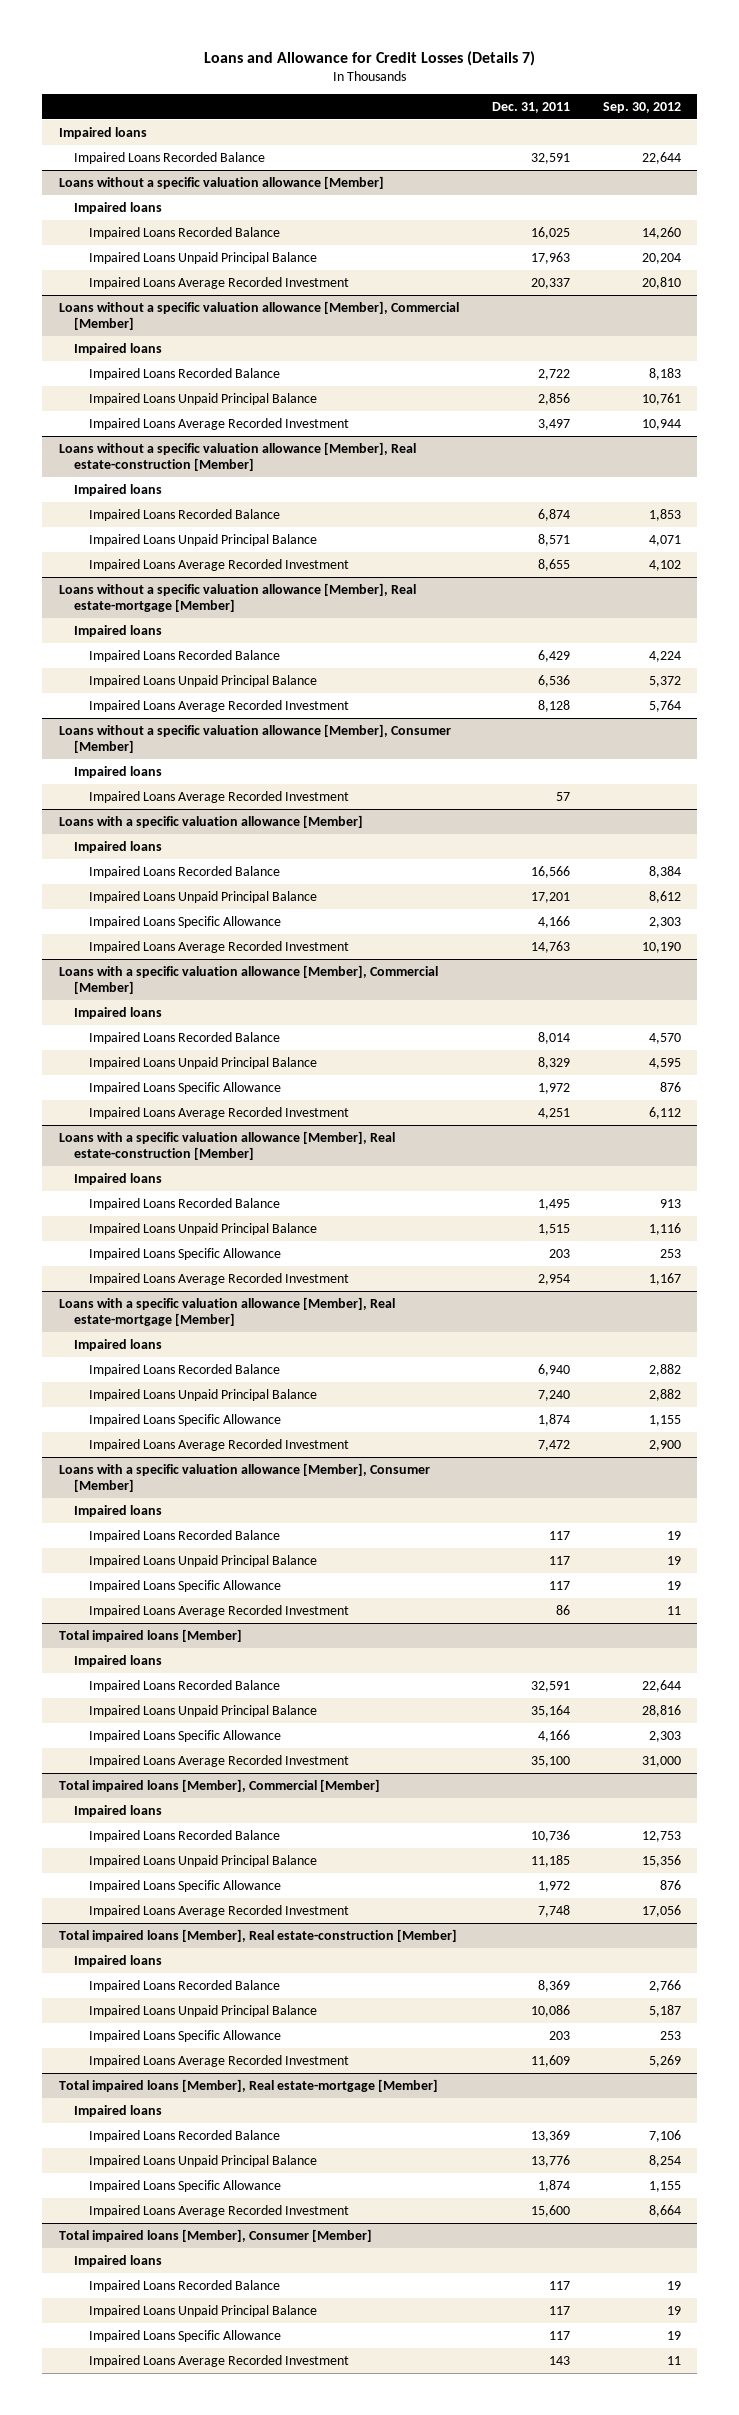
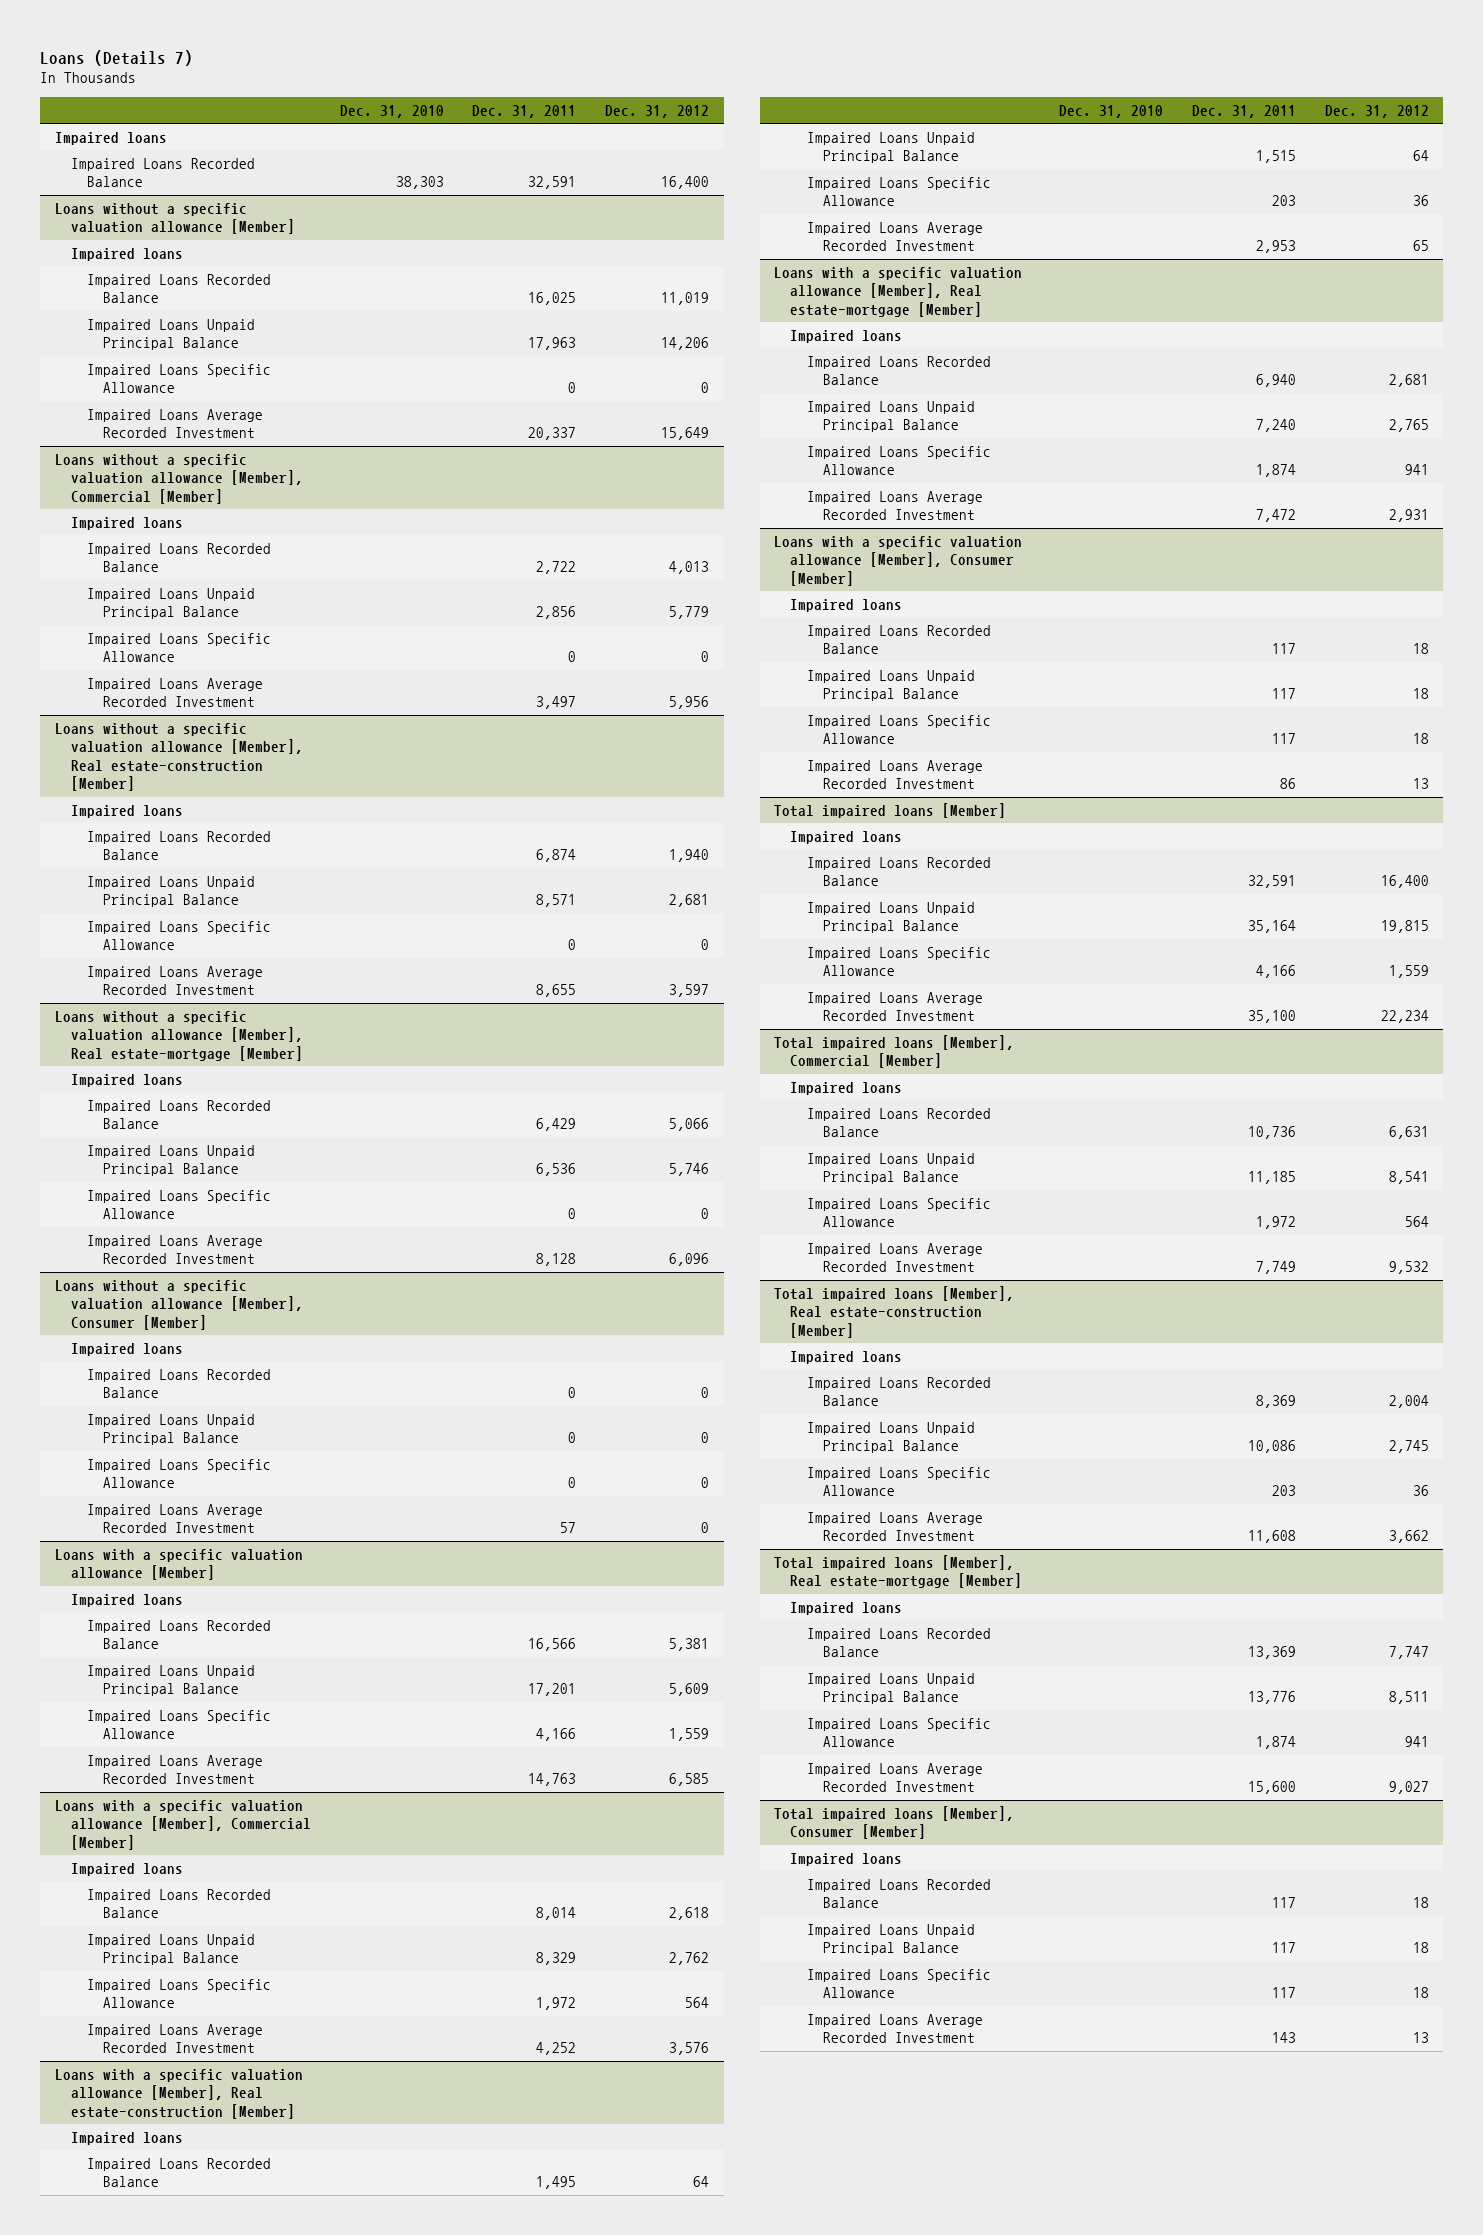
- Loans and Allowance for Credit Losses (Details 7)
+ Loans (Details 7)
- | Dec. 31, 2011 | Sep. 30, 2012
+ | Dec. 31, 2010 | Dec. 31, 2011 | Dec. 31, 2012
@ Loans without a specific valuation allowance [Member]
+ Impaired Loans Specific Allowance | | 0 | 0
@ Loans without a specific valuation allowance [Member], Commercial [Member]
+ Impaired Loans Specific Allowance | | 0 | 0
@ Loans without a specific valuation allowance [Member], Real estate-construction [Member]
+ Impaired Loans Specific Allowance | | 0 | 0
@ Loans without a specific valuation allowance [Member], Real estate-mortgage [Member]
+ Impaired Loans Specific Allowance | | 0 | 0
@ Loans without a specific valuation allowance [Member], Consumer [Member]
+ Impaired Loans Recorded Balance | | 0 | 0
+ Impaired Loans Unpaid Principal Balance | | 0 | 0
+ Impaired Loans Specific Allowance | | 0 | 0
@ Loans with a specific valuation allowance [Member], Commercial [Member]
- Impaired Loans Average Recorded Investment | 4,251 | 6,112
+ Impaired Loans Average Recorded Investment | | 4,252 | 3,576
@ Loans with a specific valuation allowance [Member], Real estate-construction [Member]
- Impaired Loans Average Recorded Investment | 2,954 | 1,167
+ Impaired Loans Average Recorded Investment | | 2,953 | 65
@ Total impaired loans [Member], Commercial [Member]
- Impaired Loans Average Recorded Investment | 7,748 | 17,056
+ Impaired Loans Average Recorded Investment | | 7,749 | 9,532
@ Total impaired loans [Member], Real estate-construction [Member]
- Impaired Loans Average Recorded Investment | 11,609 | 5,269
+ Impaired Loans Average Recorded Investment | | 11,608 | 3,662

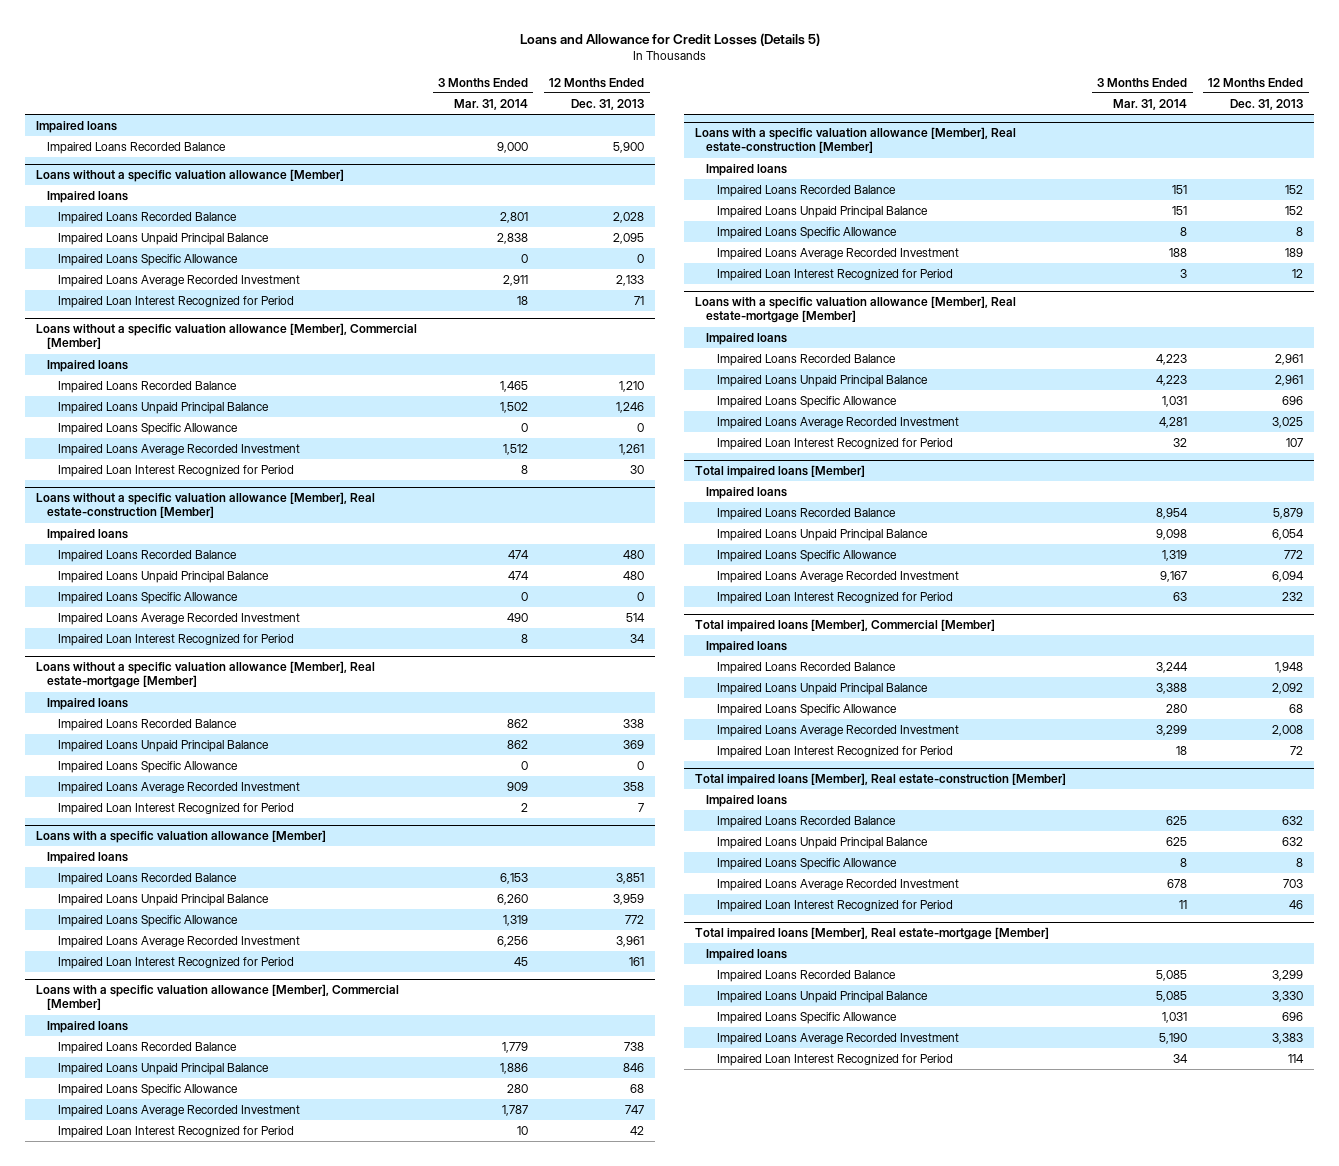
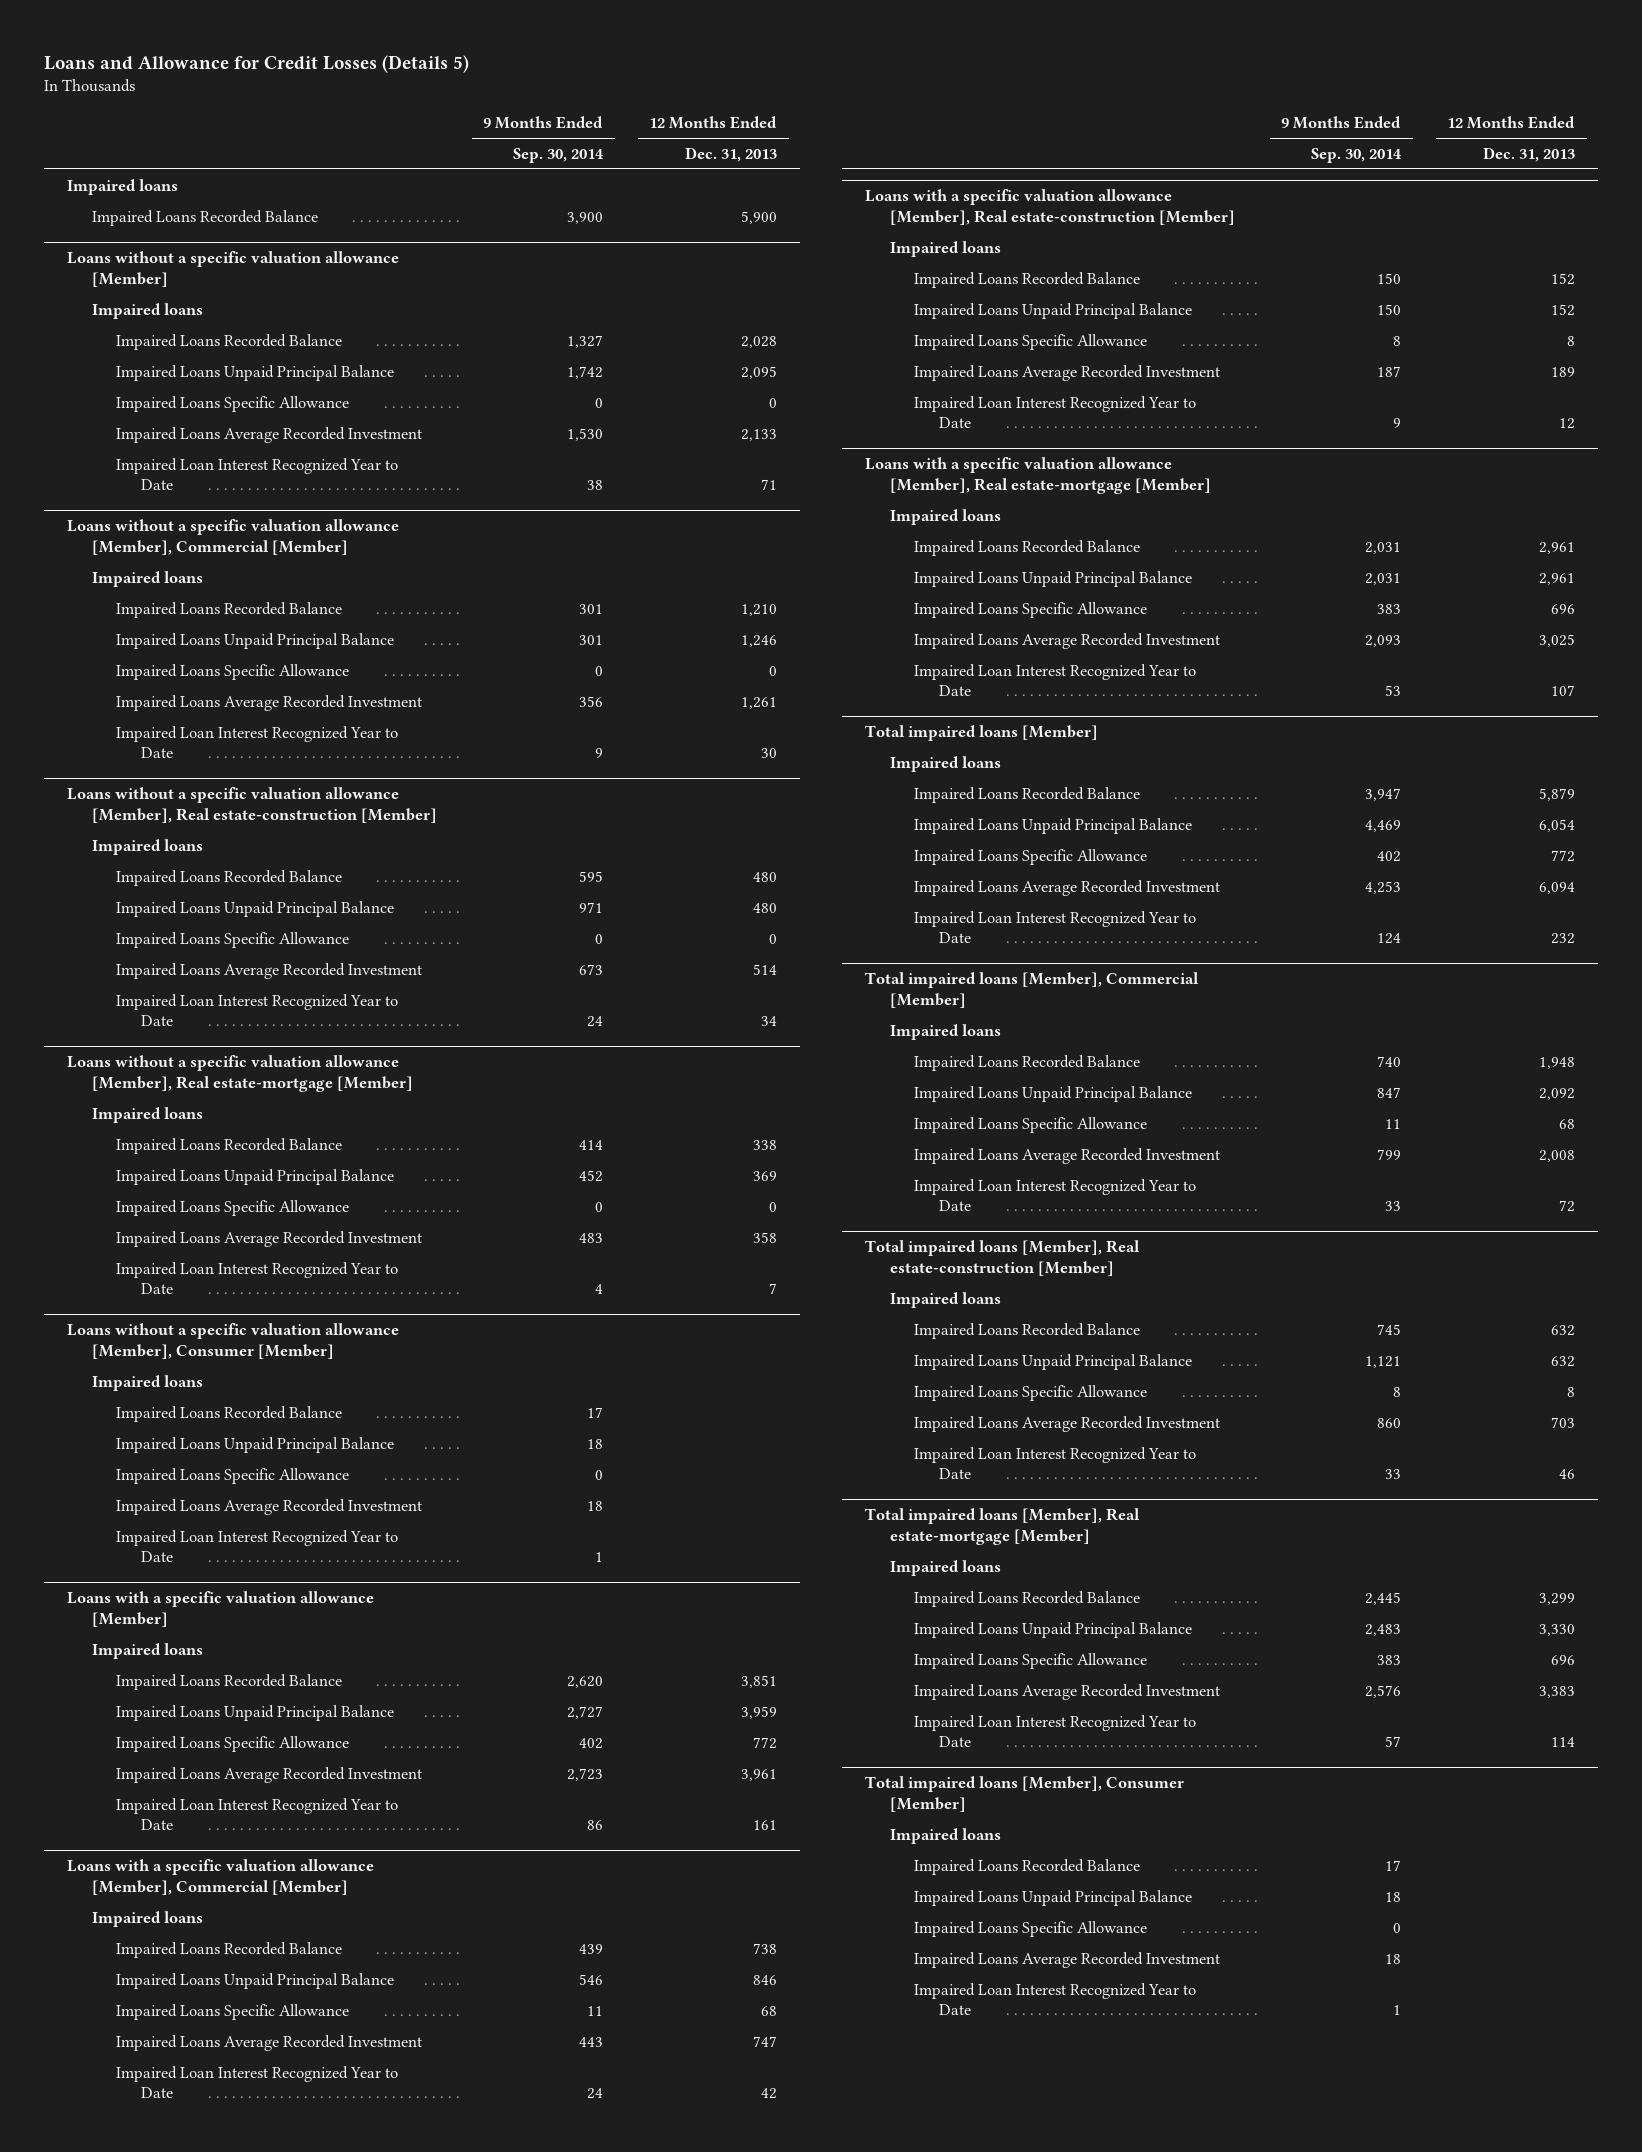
- | 3 Months Ended Mar. 31, 2014 | 12 Months Ended Dec. 31, 2013
+ | 9 Months Ended Sep. 30, 2014 | 12 Months Ended Dec. 31, 2013
@ Loans without a specific valuation allowance [Member]
- Impaired Loan Interest Recognized for Period | 18 | 71
+ Impaired Loan Interest Recognized Year to Date | 38 | 71
@ Loans without a specific valuation allowance [Member], Commercial [Member]
- Impaired Loan Interest Recognized for Period | 8 | 30
+ Impaired Loan Interest Recognized Year to Date | 9 | 30
@ Loans without a specific valuation allowance [Member], Real estate-construction [Member]
- Impaired Loan Interest Recognized for Period | 8 | 34
+ Impaired Loan Interest Recognized Year to Date | 24 | 34
@ Loans without a specific valuation allowance [Member], Real estate-mortgage [Member]
- Impaired Loan Interest Recognized for Period | 2 | 7
+ Impaired Loan Interest Recognized Year to Date | 4 | 7
+ Loans without a specific valuation allowance [Member], Consumer [Member]
+ Impaired loans
+ Impaired Loans Recorded Balance | 17 |
+ Impaired Loans Unpaid Principal Balance | 18 |
+ Impaired Loans Specific Allowance | 0 |
+ Impaired Loans Average Recorded Investment | 18 |
+ Impaired Loan Interest Recognized Year to Date | 1 |
@ Loans with a specific valuation allowance [Member]
- Impaired Loan Interest Recognized for Period | 45 | 161
+ Impaired Loan Interest Recognized Year to Date | 86 | 161
@ Loans with a specific valuation allowance [Member], Commercial [Member]
- Impaired Loan Interest Recognized for Period | 10 | 42
+ Impaired Loan Interest Recognized Year to Date | 24 | 42
@ Loans with a specific valuation allowance [Member], Real estate-construction [Member]
- Impaired Loan Interest Recognized for Period | 3 | 12
+ Impaired Loan Interest Recognized Year to Date | 9 | 12
@ Loans with a specific valuation allowance [Member], Real estate-mortgage [Member]
- Impaired Loan Interest Recognized for Period | 32 | 107
+ Impaired Loan Interest Recognized Year to Date | 53 | 107
@ Total impaired loans [Member]
- Impaired Loan Interest Recognized for Period | 63 | 232
+ Impaired Loan Interest Recognized Year to Date | 124 | 232
@ Total impaired loans [Member], Commercial [Member]
- Impaired Loan Interest Recognized for Period | 18 | 72
+ Impaired Loan Interest Recognized Year to Date | 33 | 72
@ Total impaired loans [Member], Real estate-construction [Member]
- Impaired Loan Interest Recognized for Period | 11 | 46
+ Impaired Loan Interest Recognized Year to Date | 33 | 46
@ Total impaired loans [Member], Real estate-mortgage [Member]
- Impaired Loan Interest Recognized for Period | 34 | 114
+ Impaired Loan Interest Recognized Year to Date | 57 | 114
+ Total impaired loans [Member], Consumer [Member]
+ Impaired loans
+ Impaired Loans Recorded Balance | 17 |
+ Impaired Loans Unpaid Principal Balance | 18 |
+ Impaired Loans Specific Allowance | 0 |
+ Impaired Loans Average Recorded Investment | 18 |
+ Impaired Loan Interest Recognized Year to Date | 1 |

